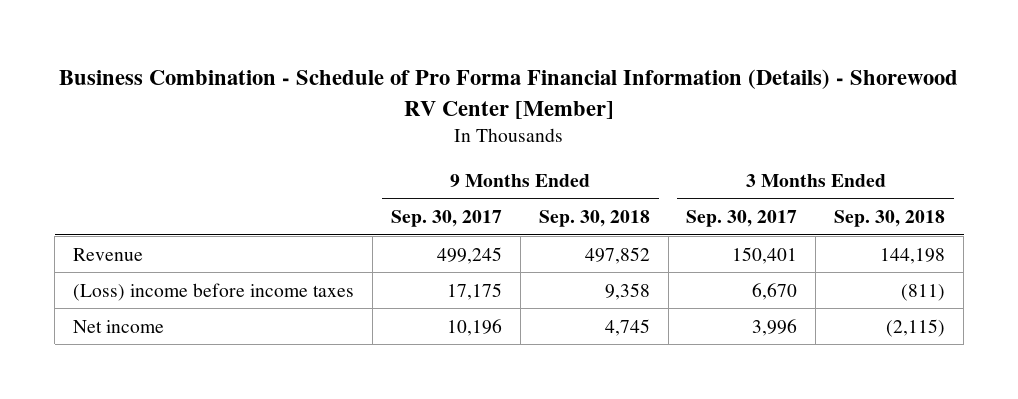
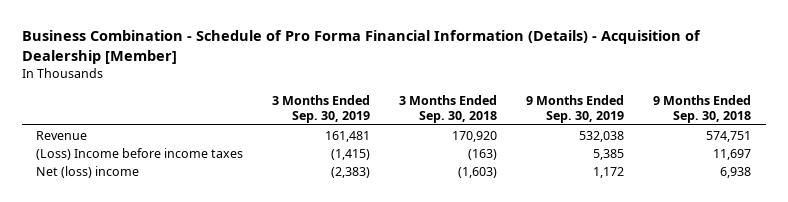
- Business Combination - Schedule of Pro Forma Financial Information (Details) - Shorewood RV Center [Member]
+ Business Combination - Schedule of Pro Forma Financial Information (Details) - Acquisition of Dealership [Member]
- | 9 Months Ended Sep. 30, 2017 | 9 Months Ended Sep. 30, 2018 | 3 Months Ended Sep. 30, 2017 | 3 Months Ended Sep. 30, 2018
+ | 3 Months Ended Sep. 30, 2019 | 3 Months Ended Sep. 30, 2018 | 9 Months Ended Sep. 30, 2019 | 9 Months Ended Sep. 30, 2018
- Revenue | 499,245 | 497,852 | 150,401 | 144,198
- (Loss) income before income taxes | 17,175 | 9,358 | 6,670 | (811)
- Net income | 10,196 | 4,745 | 3,996 | (2,115)
+ Revenue | 161,481 | 170,920 | 532,038 | 574,751
+ (Loss) Income before income taxes | (1,415) | (163) | 5,385 | 11,697
+ Net (loss) income | (2,383) | (1,603) | 1,172 | 6,938

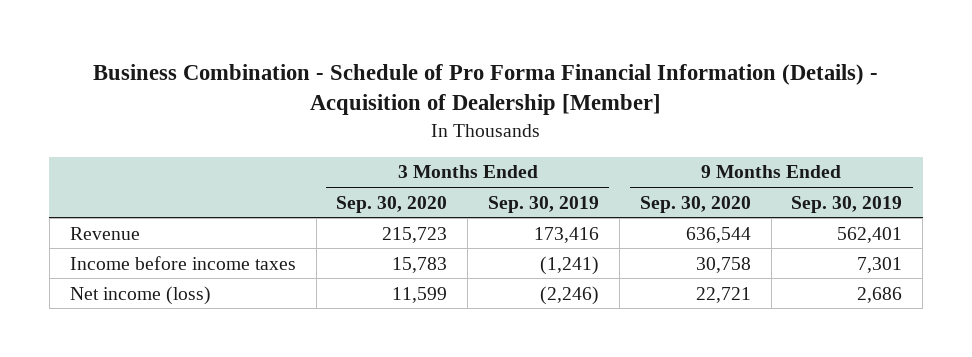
- | 3 Months Ended Sep. 30, 2019 | 3 Months Ended Sep. 30, 2018 | 9 Months Ended Sep. 30, 2019 | 9 Months Ended Sep. 30, 2018
+ | 3 Months Ended Sep. 30, 2020 | 3 Months Ended Sep. 30, 2019 | 9 Months Ended Sep. 30, 2020 | 9 Months Ended Sep. 30, 2019
- Revenue | 161,481 | 170,920 | 532,038 | 574,751
- (Loss) Income before income taxes | (1,415) | (163) | 5,385 | 11,697
- Net (loss) income | (2,383) | (1,603) | 1,172 | 6,938
+ Revenue | 215,723 | 173,416 | 636,544 | 562,401
+ Income before income taxes | 15,783 | (1,241) | 30,758 | 7,301
+ Net income (loss) | 11,599 | (2,246) | 22,721 | 2,686

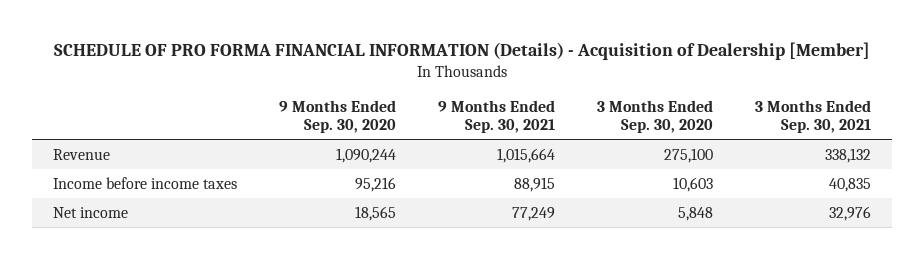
- Business Combination - Schedule of Pro Forma Financial Information (Details) - Acquisition of Dealership [Member]
+ SCHEDULE OF PRO FORMA FINANCIAL INFORMATION (Details) - Acquisition of Dealership [Member]
- | 3 Months Ended Sep. 30, 2020 | 3 Months Ended Sep. 30, 2019 | 9 Months Ended Sep. 30, 2020 | 9 Months Ended Sep. 30, 2019
+ | 9 Months Ended Sep. 30, 2020 | 9 Months Ended Sep. 30, 2021 | 3 Months Ended Sep. 30, 2020 | 3 Months Ended Sep. 30, 2021
- Revenue | 215,723 | 173,416 | 636,544 | 562,401
- Income before income taxes | 15,783 | (1,241) | 30,758 | 7,301
- Net income (loss) | 11,599 | (2,246) | 22,721 | 2,686
+ Revenue | 1,090,244 | 1,015,664 | 275,100 | 338,132
+ Income before income taxes | 95,216 | 88,915 | 10,603 | 40,835
+ Net income | 18,565 | 77,249 | 5,848 | 32,976

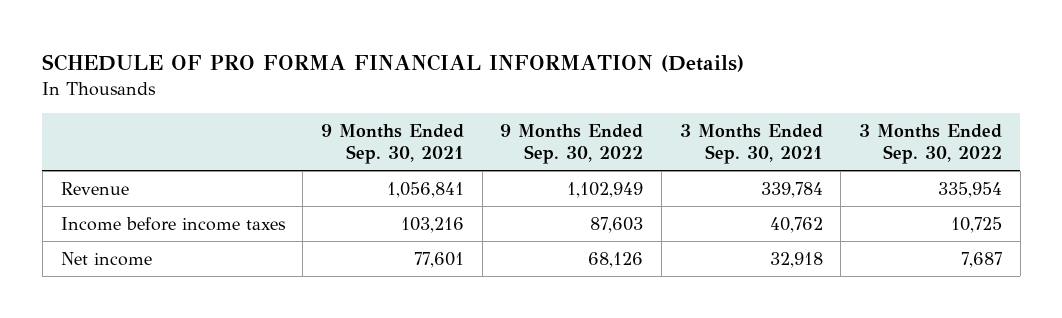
- SCHEDULE OF PRO FORMA FINANCIAL INFORMATION (Details) - Acquisition of Dealership [Member]
+ SCHEDULE OF PRO FORMA FINANCIAL INFORMATION (Details)
- | 9 Months Ended Sep. 30, 2020 | 9 Months Ended Sep. 30, 2021 | 3 Months Ended Sep. 30, 2020 | 3 Months Ended Sep. 30, 2021
+ | 9 Months Ended Sep. 30, 2021 | 9 Months Ended Sep. 30, 2022 | 3 Months Ended Sep. 30, 2021 | 3 Months Ended Sep. 30, 2022
- Revenue | 1,090,244 | 1,015,664 | 275,100 | 338,132
- Income before income taxes | 95,216 | 88,915 | 10,603 | 40,835
- Net income | 18,565 | 77,249 | 5,848 | 32,976
+ Revenue | 1,056,841 | 1,102,949 | 339,784 | 335,954
+ Income before income taxes | 103,216 | 87,603 | 40,762 | 10,725
+ Net income | 77,601 | 68,126 | 32,918 | 7,687

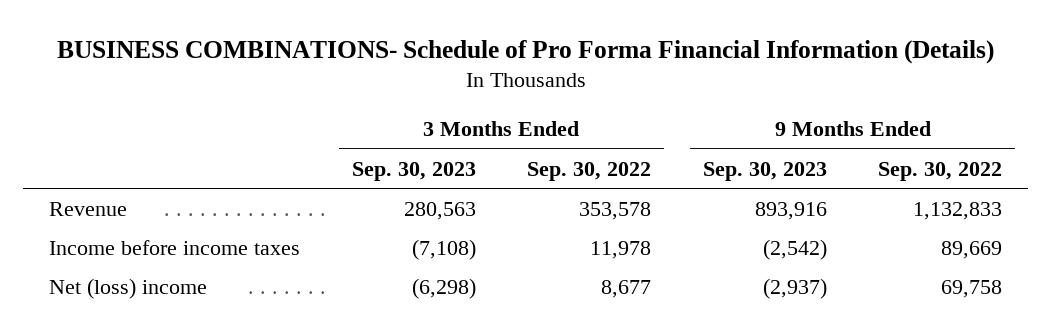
- SCHEDULE OF PRO FORMA FINANCIAL INFORMATION (Details)
+ BUSINESS COMBINATIONS- Schedule of Pro Forma Financial Information (Details)
- | 9 Months Ended Sep. 30, 2021 | 9 Months Ended Sep. 30, 2022 | 3 Months Ended Sep. 30, 2021 | 3 Months Ended Sep. 30, 2022
+ | 3 Months Ended Sep. 30, 2023 | 3 Months Ended Sep. 30, 2022 | 9 Months Ended Sep. 30, 2023 | 9 Months Ended Sep. 30, 2022
- Revenue | 1,056,841 | 1,102,949 | 339,784 | 335,954
- Income before income taxes | 103,216 | 87,603 | 40,762 | 10,725
- Net income | 77,601 | 68,126 | 32,918 | 7,687
+ Revenue | 280,563 | 353,578 | 893,916 | 1,132,833
+ Income before income taxes | (7,108) | 11,978 | (2,542) | 89,669
+ Net (loss) income | (6,298) | 8,677 | (2,937) | 69,758

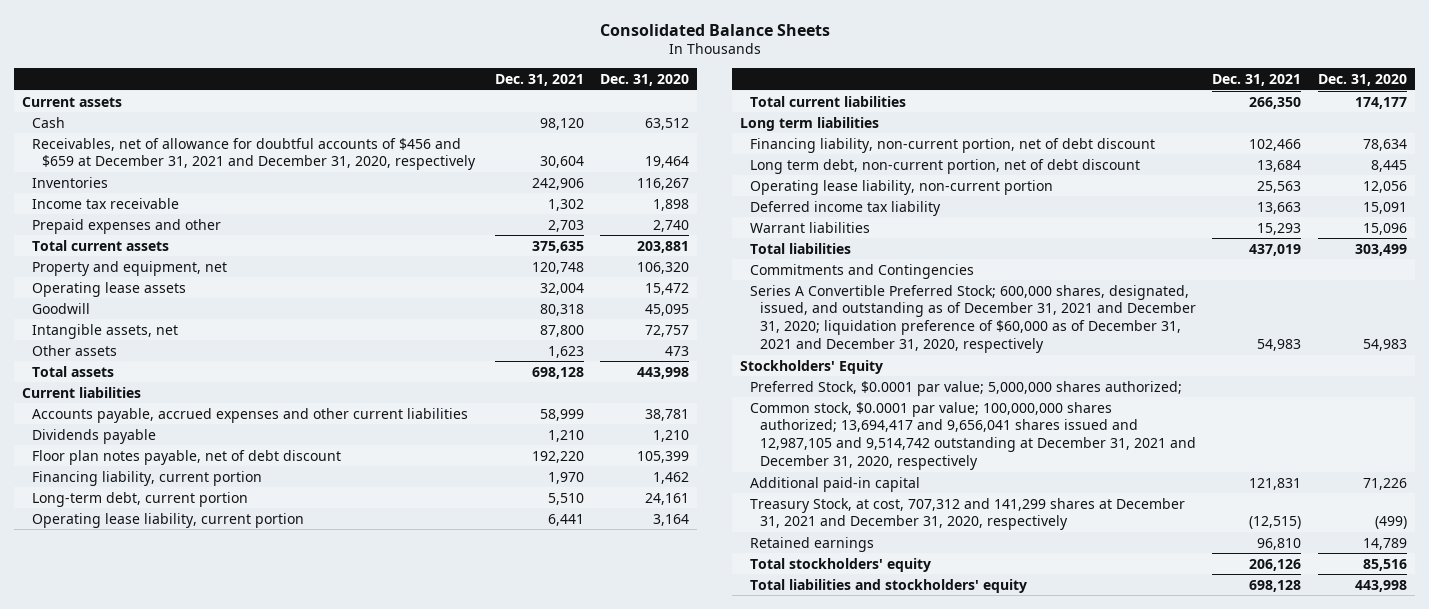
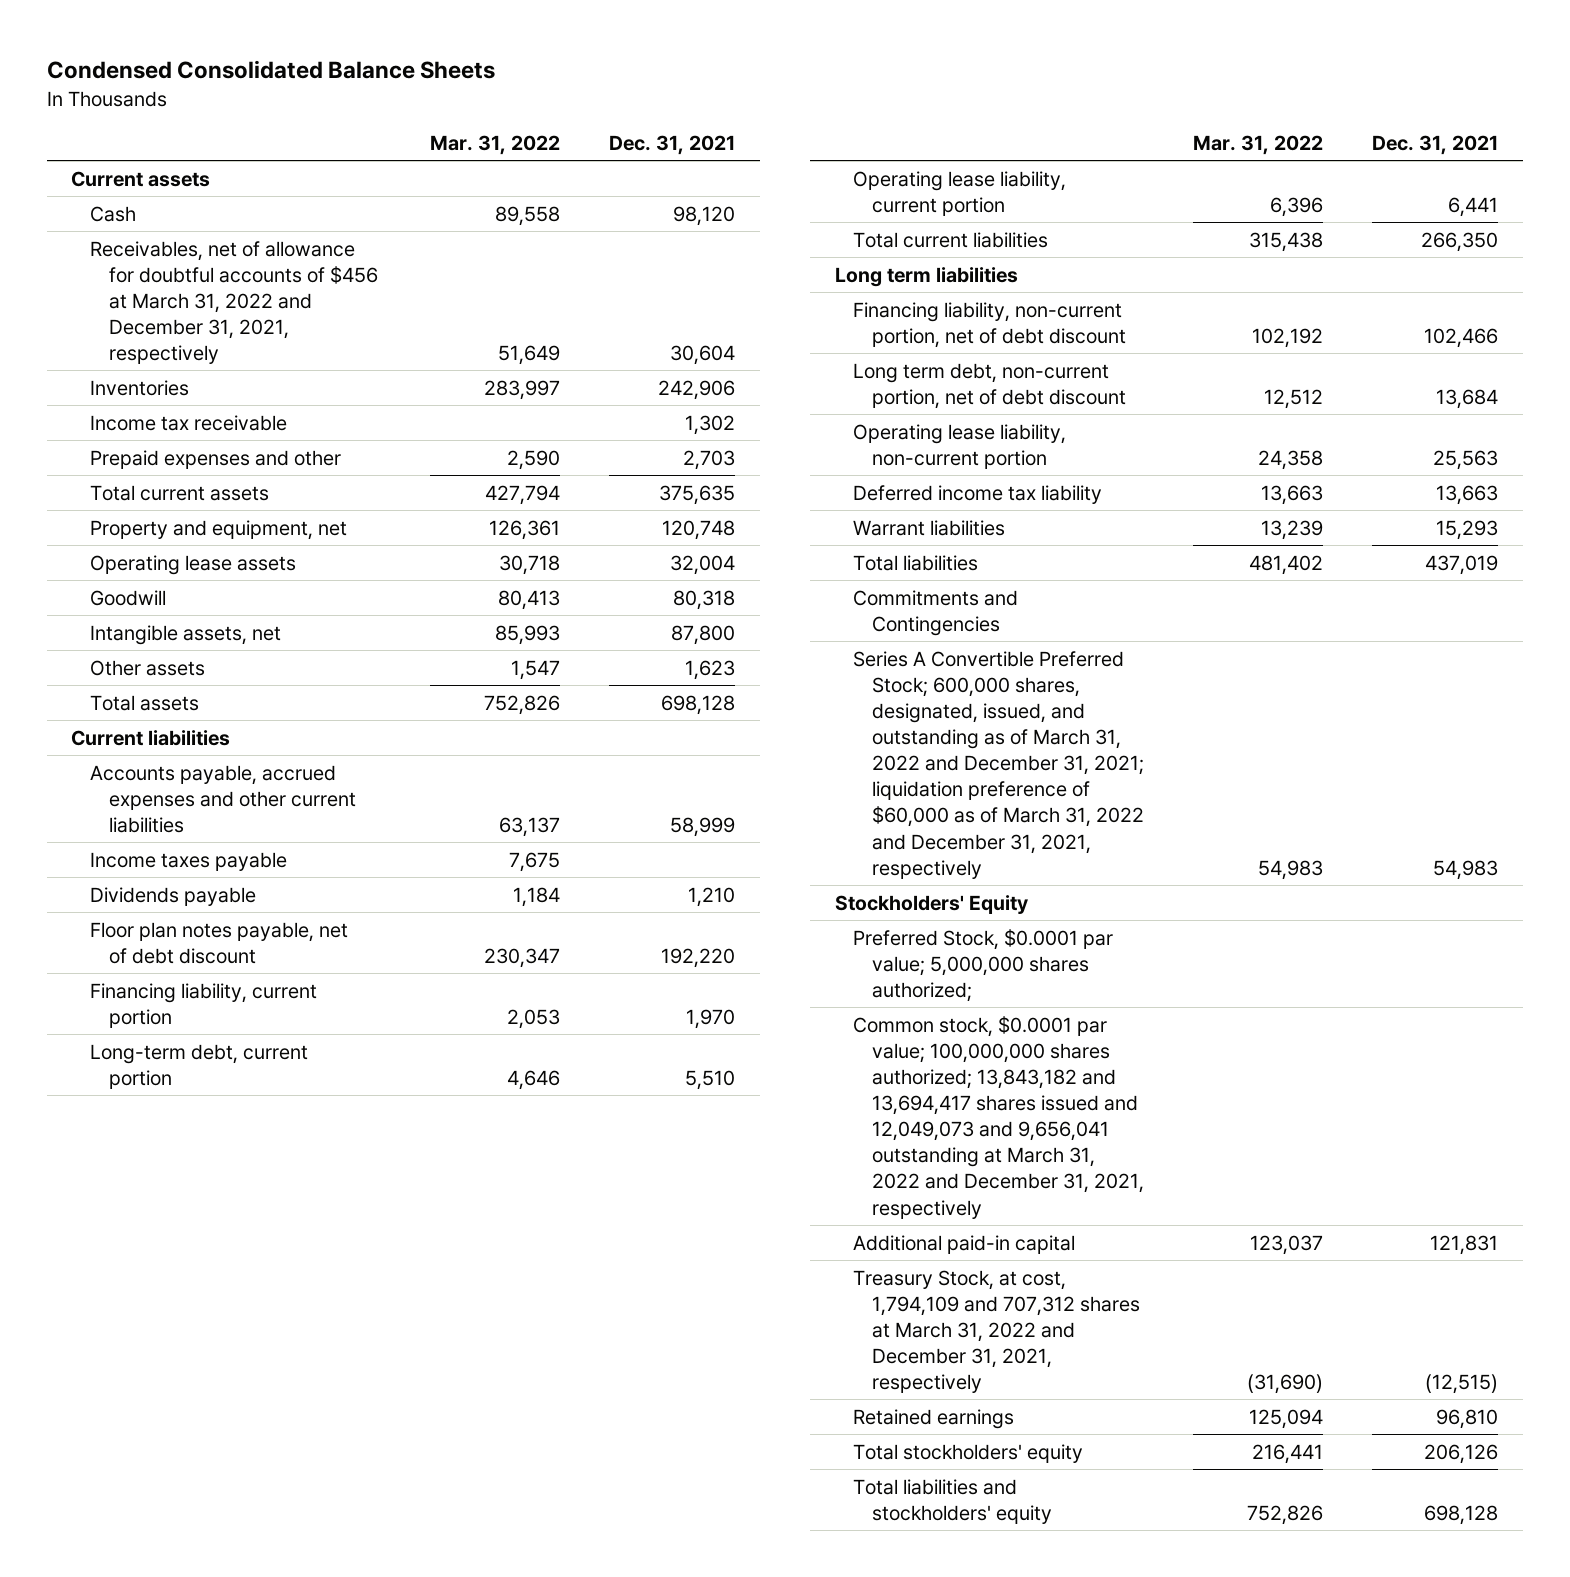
- Consolidated Balance Sheets
+ Condensed Consolidated Balance Sheets
- | Dec. 31, 2021 | Dec. 31, 2020
+ | Mar. 31, 2022 | Dec. 31, 2021
- Receivables, net of allowance for doubtful accounts of $456 and $659 at December 31, 2021 and December 31, 2020, respectively | 30,604 | 19,464
+ Receivables, net of allowance for doubtful accounts of $456 at March 31, 2022 and December 31, 2021, respectively | 51,649 | 30,604
+ Income taxes payable | 7,675 |
- Series A Convertible Preferred Stock; 600,000 shares, designated, issued, and outstanding as of December 31, 2021 and December 31, 2020; liquidation preference of $60,000 as of December 31, 2021 and December 31, 2020, respectively | 54,983 | 54,983
+ Series A Convertible Preferred Stock; 600,000 shares, designated, issued, and outstanding as of March 31, 2022 and December 31, 2021; liquidation preference of $60,000 as of March 31, 2022 and December 31, 2021, respectively | 54,983 | 54,983
- Common stock, $0.0001 par value; 100,000,000 shares authorized; 13,694,417 and 9,656,041 shares issued and 12,987,105 and 9,514,742 outstanding at December 31, 2021 and December 31, 2020, respectively
+ Common stock, $0.0001 par value; 100,000,000 shares authorized; 13,843,182 and 13,694,417 shares issued and 12,049,073 and 9,656,041 outstanding at March 31, 2022 and December 31, 2021, respectively
- Treasury Stock, at cost, 707,312 and 141,299 shares at December 31, 2021 and December 31, 2020, respectively | (12,515) | (499)
+ Treasury Stock, at cost, 1,794,109 and 707,312 shares at March 31, 2022 and December 31, 2021, respectively | (31,690) | (12,515)

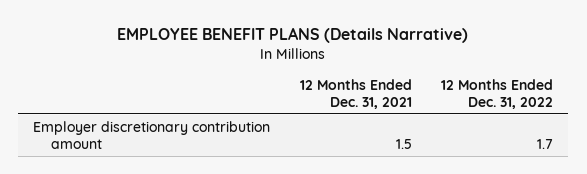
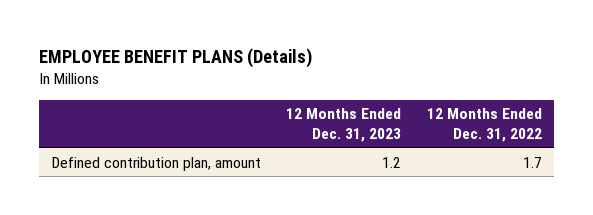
- EMPLOYEE BENEFIT PLANS (Details Narrative)
+ EMPLOYEE BENEFIT PLANS (Details)
- | 12 Months Ended Dec. 31, 2021 | 12 Months Ended Dec. 31, 2022
+ | 12 Months Ended Dec. 31, 2023 | 12 Months Ended Dec. 31, 2022
- Employer discretionary contribution amount | 1.5 | 1.7
+ Defined contribution plan, amount | 1.2 | 1.7

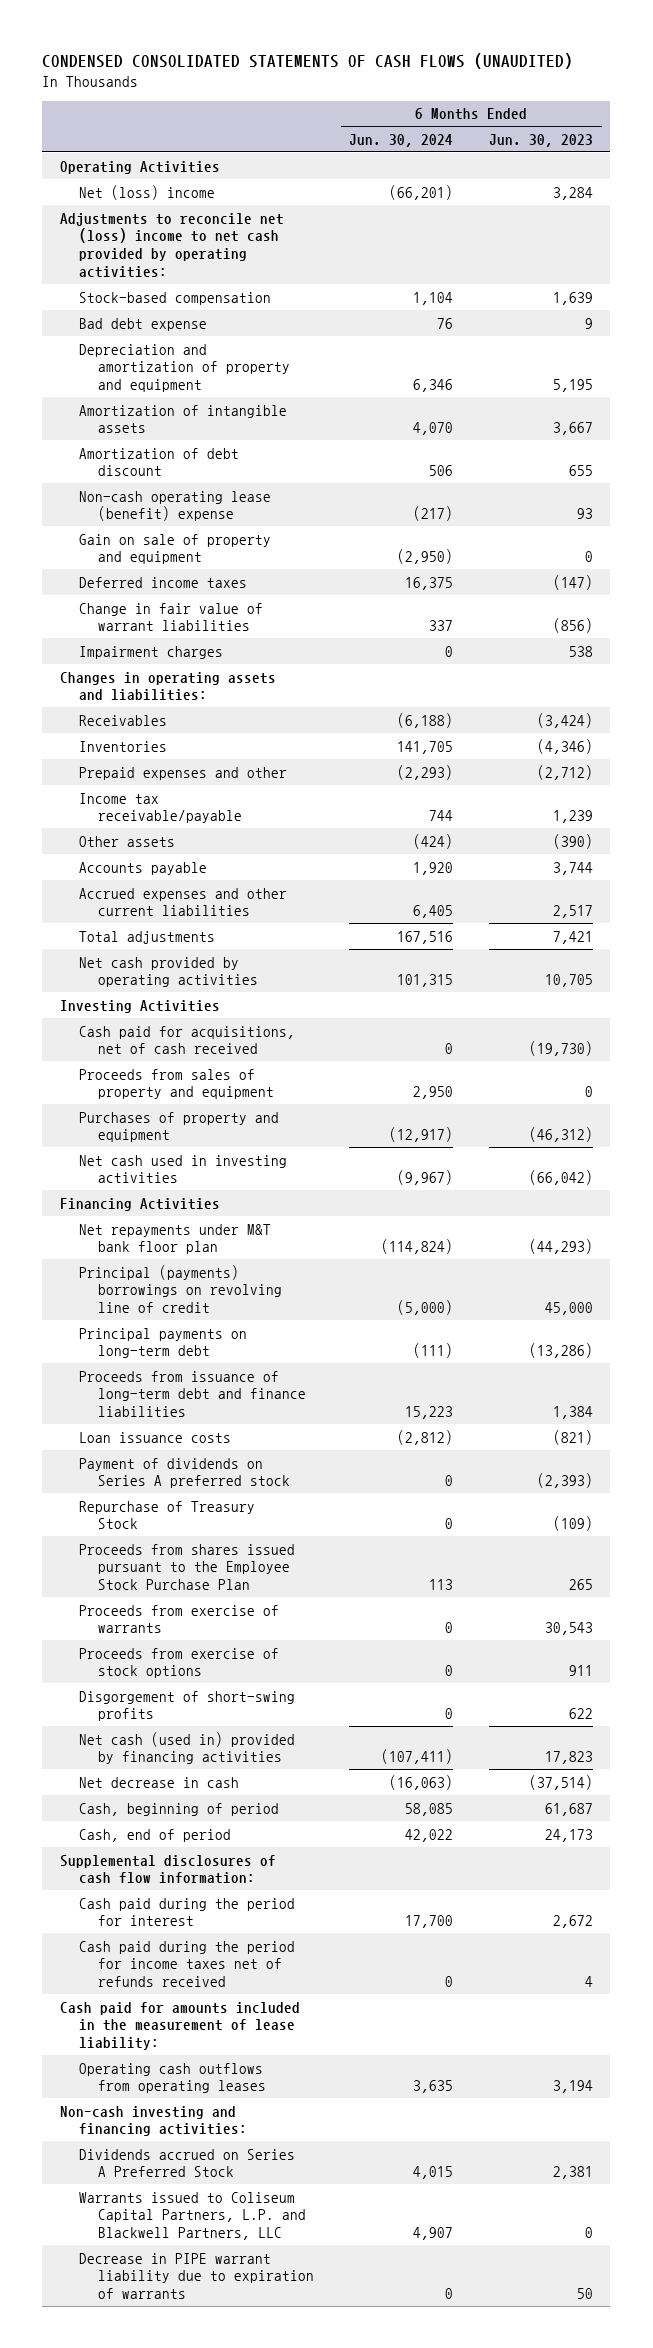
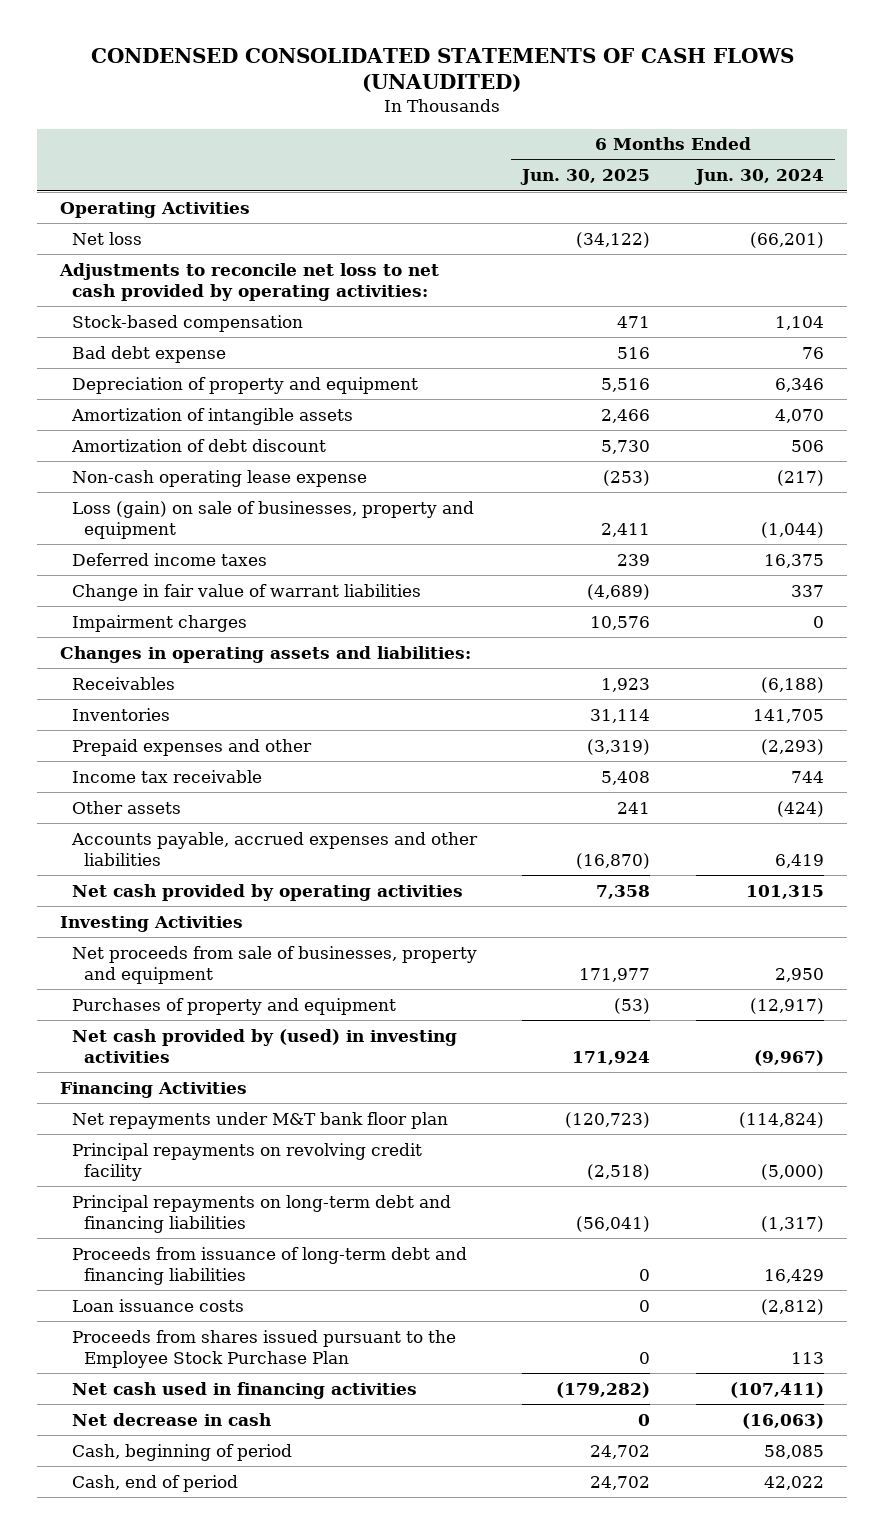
- | 6 Months Ended Jun. 30, 2024 | 6 Months Ended Jun. 30, 2023
+ | 6 Months Ended Jun. 30, 2025 | 6 Months Ended Jun. 30, 2024
- Net (loss) income | (66,201) | 3,284
- Adjustments to reconcile net (loss) income to net cash provided by operating activities:
+ Net loss | (34,122) | (66,201)
+ Adjustments to reconcile net loss to net cash provided by operating activities:
- Depreciation and amortization of property and equipment | 6,346 | 5,195
+ Depreciation of property and equipment | 5,516 | 6,346
- Non-cash operating lease (benefit) expense | (217) | 93
- Gain on sale of property and equipment | (2,950) | 0
+ Non-cash operating lease expense | (253) | (217)
+ Loss (gain) on sale of businesses, property and equipment | 2,411 | (1,044)
- Income tax receivable/payable | 744 | 1,239
+ Income tax receivable | 5,408 | 744
- Accounts payable | 1,920 | 3,744
- Accrued expenses and other current liabilities | 6,405 | 2,517
- Total adjustments | 167,516 | 7,421
+ Accounts payable, accrued expenses and other liabilities | (16,870) | 6,419
- Cash paid for acquisitions, net of cash received | 0 | (19,730)
- Proceeds from sales of property and equipment | 2,950 | 0
+ Net proceeds from sale of businesses, property and equipment | 171,977 | 2,950
- Net cash used in investing activities | (9,967) | (66,042)
+ Net cash provided by (used) in investing activities | 171,924 | (9,967)
- Principal (payments) borrowings on revolving line of credit | (5,000) | 45,000
- Principal payments on long-term debt | (111) | (13,286)
- Proceeds from issuance of long-term debt and finance liabilities | 15,223 | 1,384
+ Principal repayments on revolving credit facility | (2,518) | (5,000)
+ Principal repayments on long-term debt and financing liabilities | (56,041) | (1,317)
+ Proceeds from issuance of long-term debt and financing liabilities | 0 | 16,429
- Payment of dividends on Series A preferred stock | 0 | (2,393)
- Repurchase of Treasury Stock | 0 | (109)
- Proceeds from exercise of warrants | 0 | 30,543
- Proceeds from exercise of stock options | 0 | 911
- Disgorgement of short-swing profits | 0 | 622
- Net cash (used in) provided by financing activities | (107,411) | 17,823
+ Net cash used in financing activities | (179,282) | (107,411)
- Supplemental disclosures of cash flow information:
- Cash paid during the period for interest | 17,700 | 2,672
- Cash paid during the period for income taxes net of refunds received | 0 | 4
- Cash paid for amounts included in the measurement of lease liability:
- Operating cash outflows from operating leases | 3,635 | 3,194
- Non-cash investing and financing activities:
- Dividends accrued on Series A Preferred Stock | 4,015 | 2,381
- Warrants issued to Coliseum Capital Partners, L.P. and Blackwell Partners, LLC | 4,907 | 0
- Decrease in PIPE warrant liability due to expiration of warrants | 0 | 50

